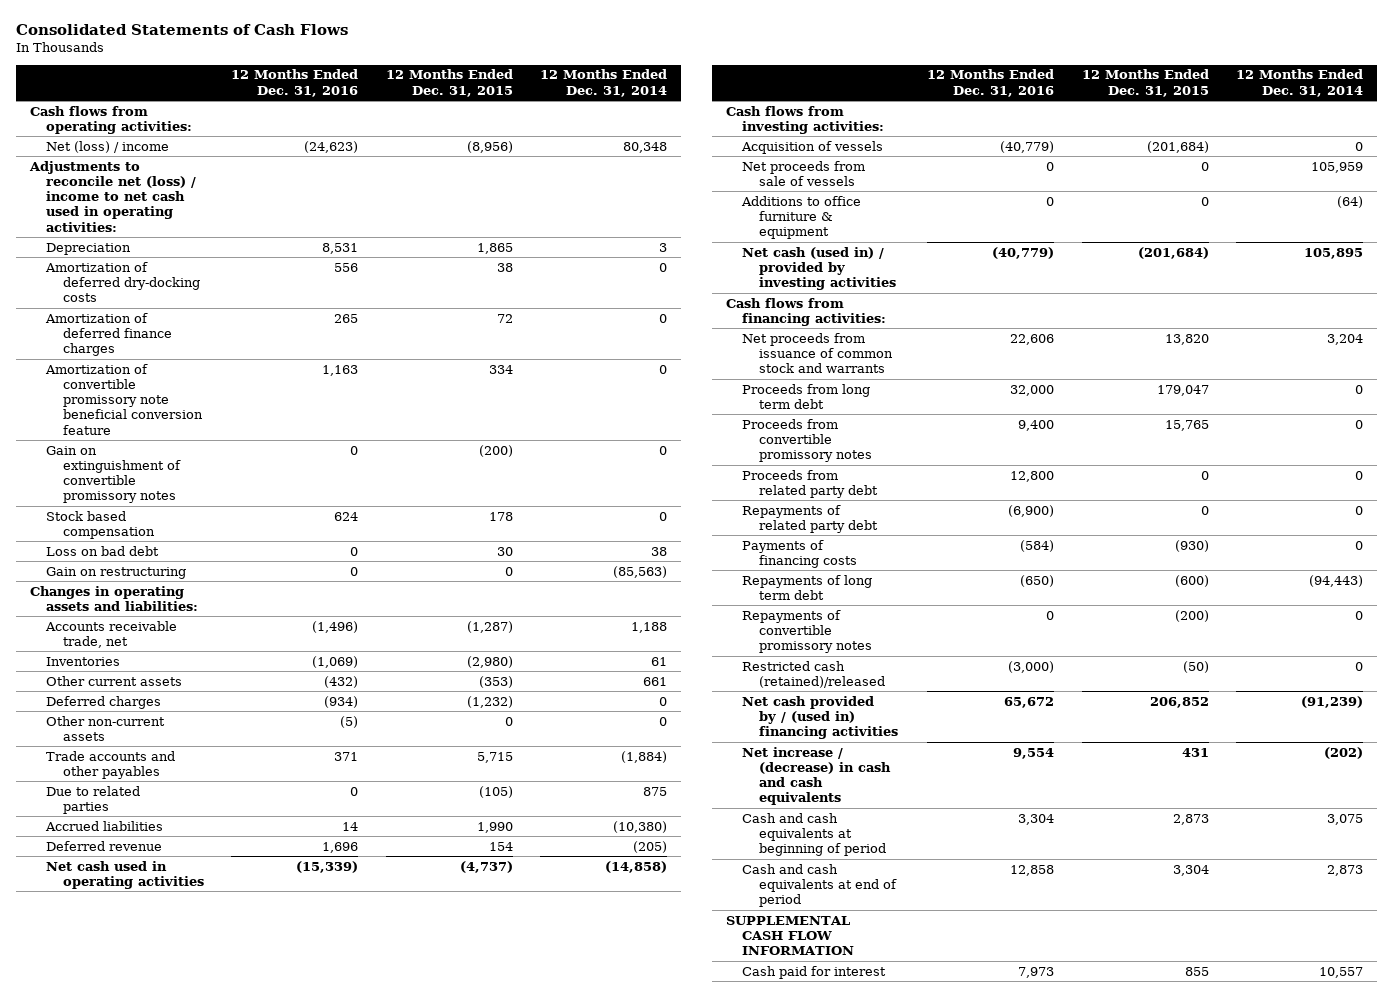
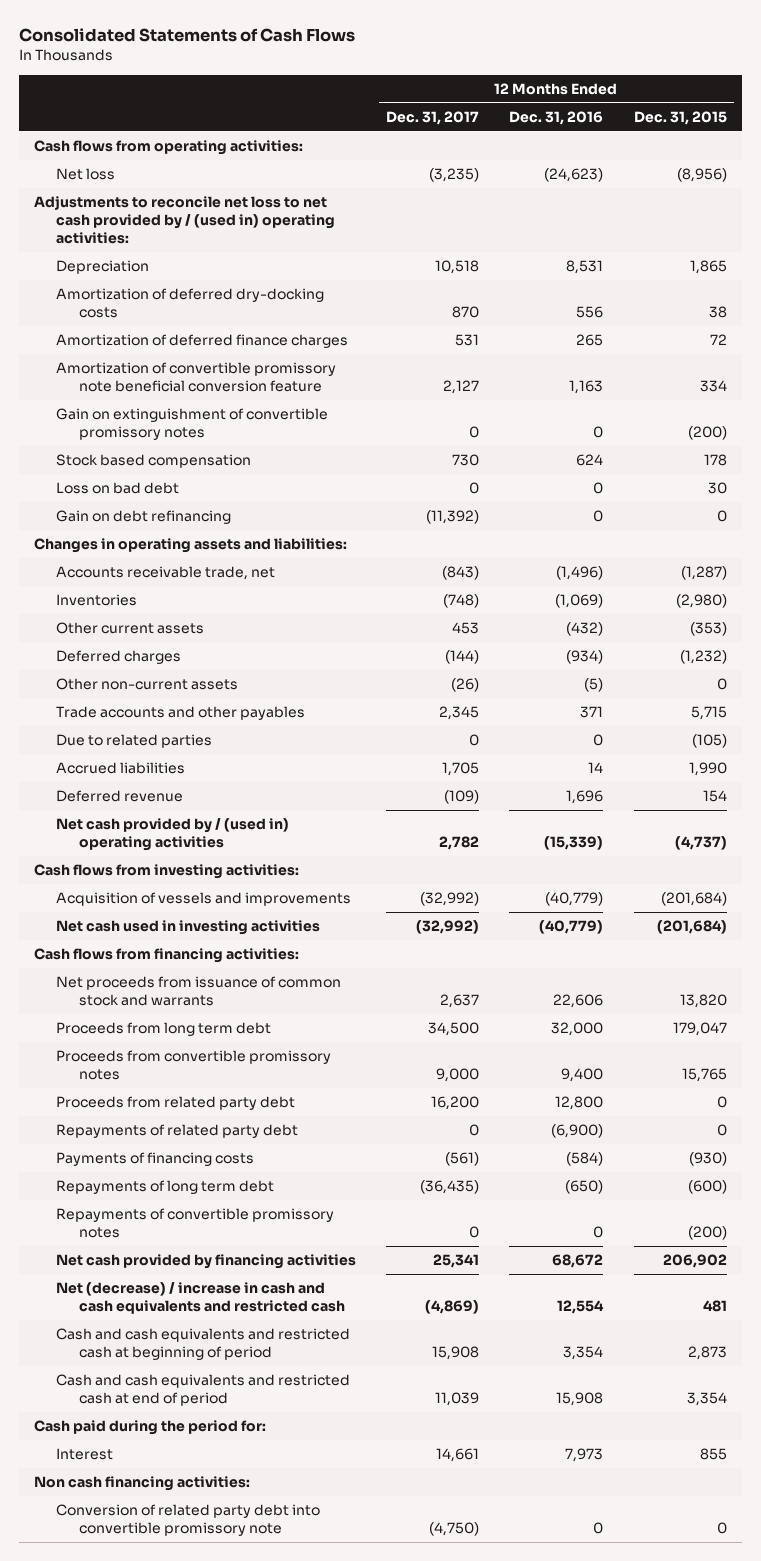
- | 12 Months Ended Dec. 31, 2016 | 12 Months Ended Dec. 31, 2015 | 12 Months Ended Dec. 31, 2014
+ | 12 Months Ended Dec. 31, 2017 | 12 Months Ended Dec. 31, 2016 | 12 Months Ended Dec. 31, 2015
- Net (loss) / income | (24,623) | (8,956) | 80,348
- Adjustments to reconcile net (loss) / income to net cash used in operating activities:
+ Net loss | (3,235) | (24,623) | (8,956)
+ Adjustments to reconcile net loss to net cash provided by / (used in) operating activities:
- Gain on restructuring | 0 | 0 | (85,563)
+ Gain on debt refinancing | (11,392) | 0 | 0
- Net cash used in operating activities | (15,339) | (4,737) | (14,858)
+ Net cash provided by / (used in) operating activities | 2,782 | (15,339) | (4,737)
- Acquisition of vessels | (40,779) | (201,684) | 0
- Net proceeds from sale of vessels | 0 | 0 | 105,959
- Additions to office furniture & equipment | 0 | 0 | (64)
- Net cash (used in) / provided by investing activities | (40,779) | (201,684) | 105,895
+ Acquisition of vessels and improvements | (32,992) | (40,779) | (201,684)
+ Net cash used in investing activities | (32,992) | (40,779) | (201,684)
- Restricted cash (retained)/released | (3,000) | (50) | 0
- Net cash provided by / (used in) financing activities | 65,672 | 206,852 | (91,239)
- Net increase / (decrease) in cash and cash equivalents | 9,554 | 431 | (202)
- Cash and cash equivalents at beginning of period | 3,304 | 2,873 | 3,075
- Cash and cash equivalents at end of period | 12,858 | 3,304 | 2,873
- SUPPLEMENTAL CASH FLOW INFORMATION
- Cash paid for interest | 7,973 | 855 | 10,557
+ Net cash provided by financing activities | 25,341 | 68,672 | 206,902
+ Net (decrease) / increase in cash and cash equivalents and restricted cash | (4,869) | 12,554 | 481
+ Cash and cash equivalents and restricted cash at beginning of period | 15,908 | 3,354 | 2,873
+ Cash and cash equivalents and restricted cash at end of period | 11,039 | 15,908 | 3,354
+ Cash paid during the period for:
+ Interest | 14,661 | 7,973 | 855
+ Non cash financing activities:
+ Conversion of related party debt into convertible promissory note | (4,750) | 0 | 0

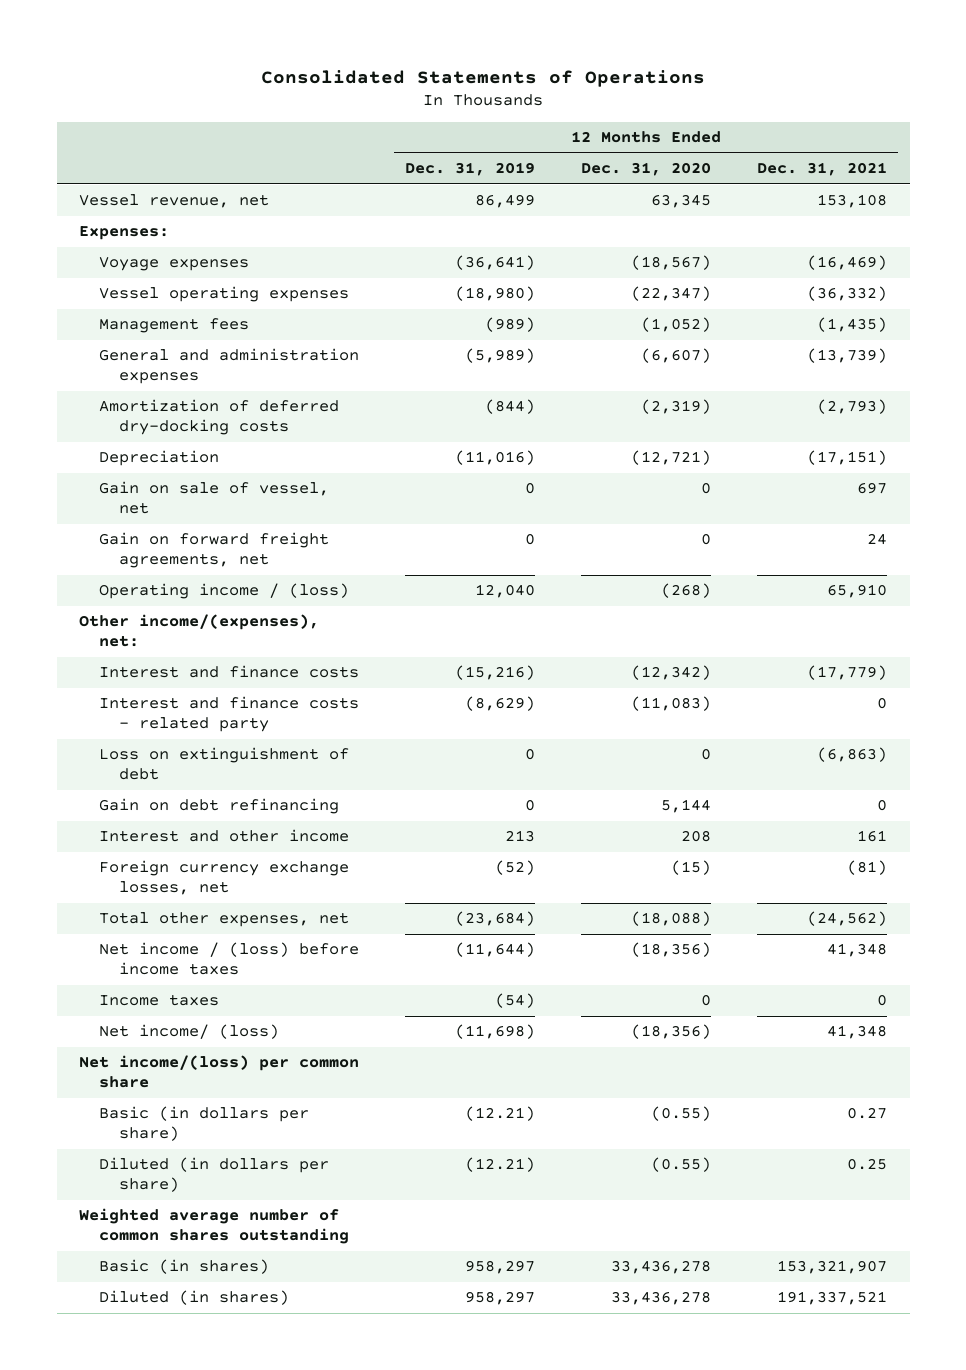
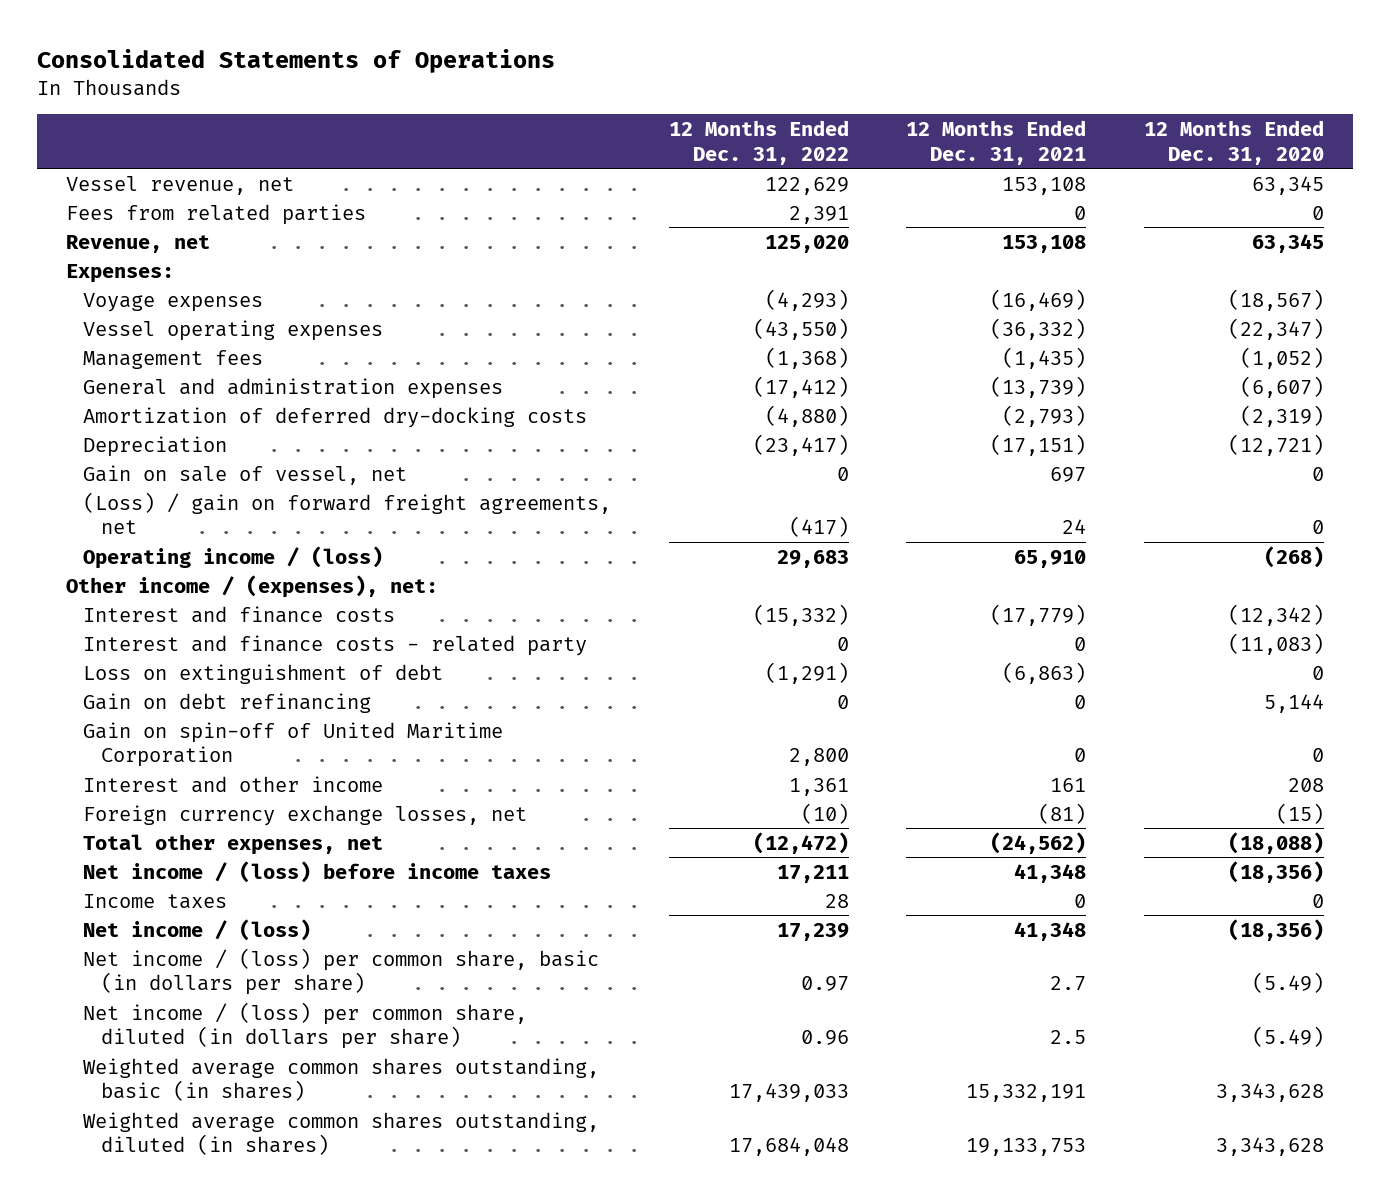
- | 12 Months Ended Dec. 31, 2019 | 12 Months Ended Dec. 31, 2020 | 12 Months Ended Dec. 31, 2021
+ | 12 Months Ended Dec. 31, 2022 | 12 Months Ended Dec. 31, 2021 | 12 Months Ended Dec. 31, 2020
+ Fees from related parties | 2,391 | 0 | 0
+ Revenue, net | 125,020 | 153,108 | 63,345
- Gain on forward freight agreements, net | 0 | 0 | 24
+ (Loss) / gain on forward freight agreements, net | (417) | 24 | 0
- Other income/(expenses), net:
+ Other income / (expenses), net:
+ Gain on spin-off of United Maritime Corporation | 2,800 | 0 | 0
- Net income/ (loss) | (11,698) | (18,356) | 41,348
- Net income/(loss) per common share
- Basic (in dollars per share) | (12.21) | (0.55) | 0.27
- Diluted (in dollars per share) | (12.21) | (0.55) | 0.25
- Weighted average number of common shares outstanding
- Basic (in shares) | 958,297 | 33,436,278 | 153,321,907
- Diluted (in shares) | 958,297 | 33,436,278 | 191,337,521
+ Net income / (loss) | 17,239 | 41,348 | (18,356)
+ Net income / (loss) per common share, basic (in dollars per share) | 0.97 | 2.7 | (5.49)
+ Net income / (loss) per common share, diluted (in dollars per share) | 0.96 | 2.5 | (5.49)
+ Weighted average common shares outstanding, basic (in shares) | 17,439,033 | 15,332,191 | 3,343,628
+ Weighted average common shares outstanding, diluted (in shares) | 17,684,048 | 19,133,753 | 3,343,628

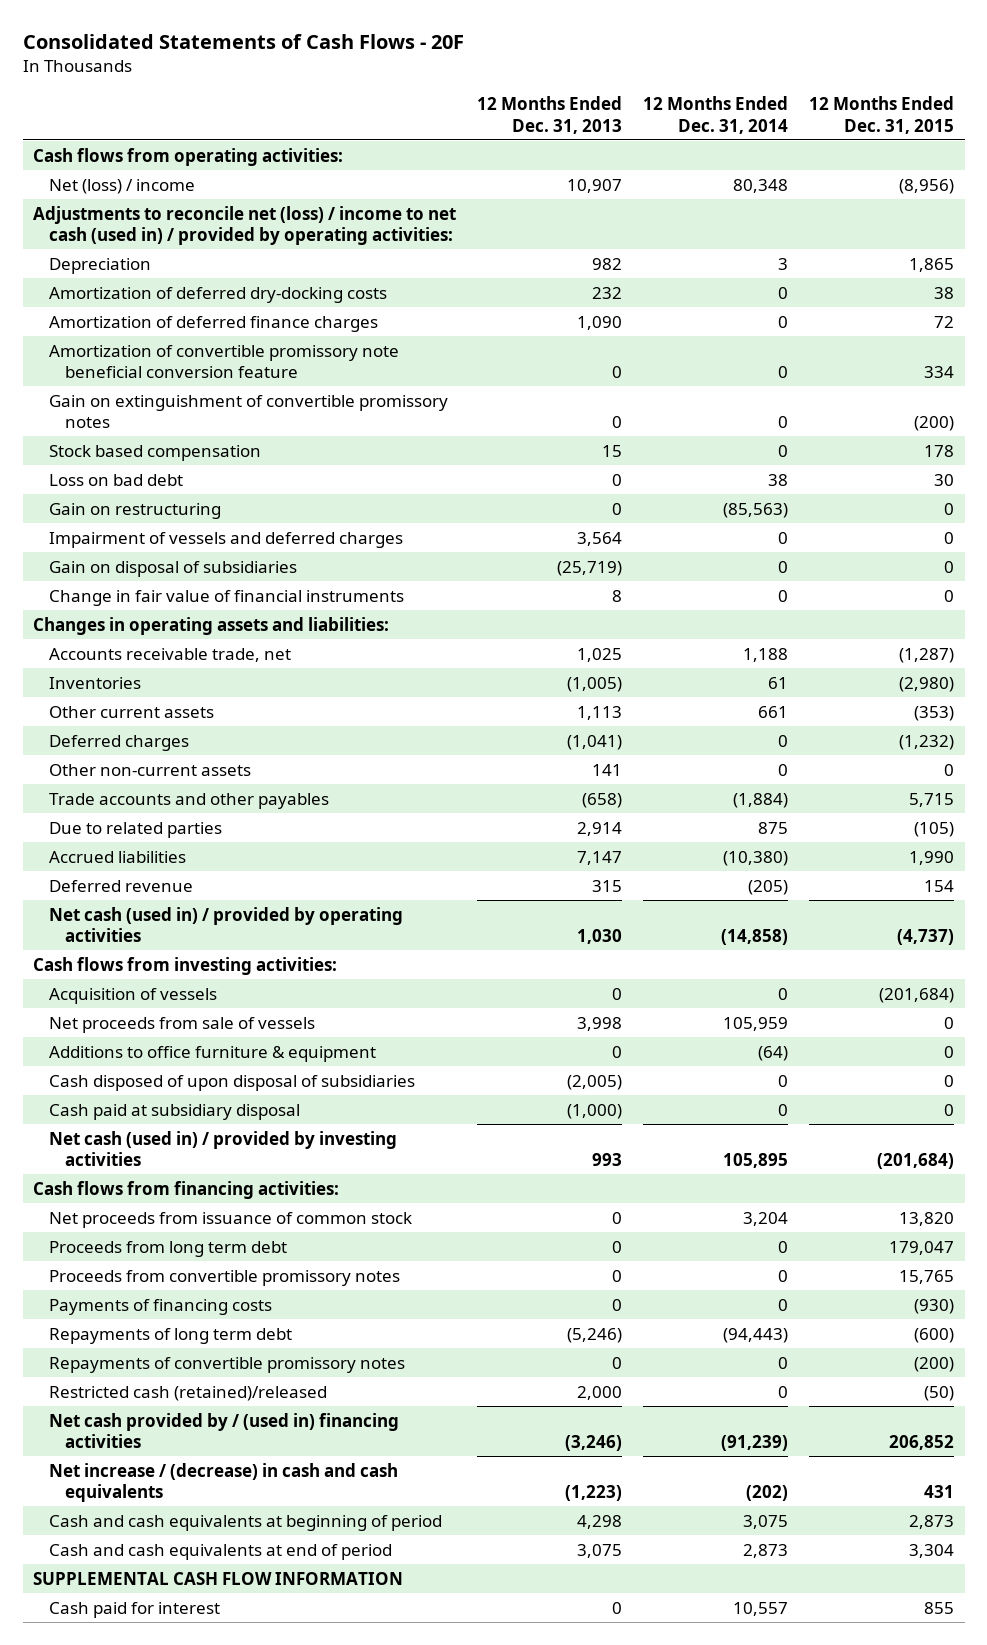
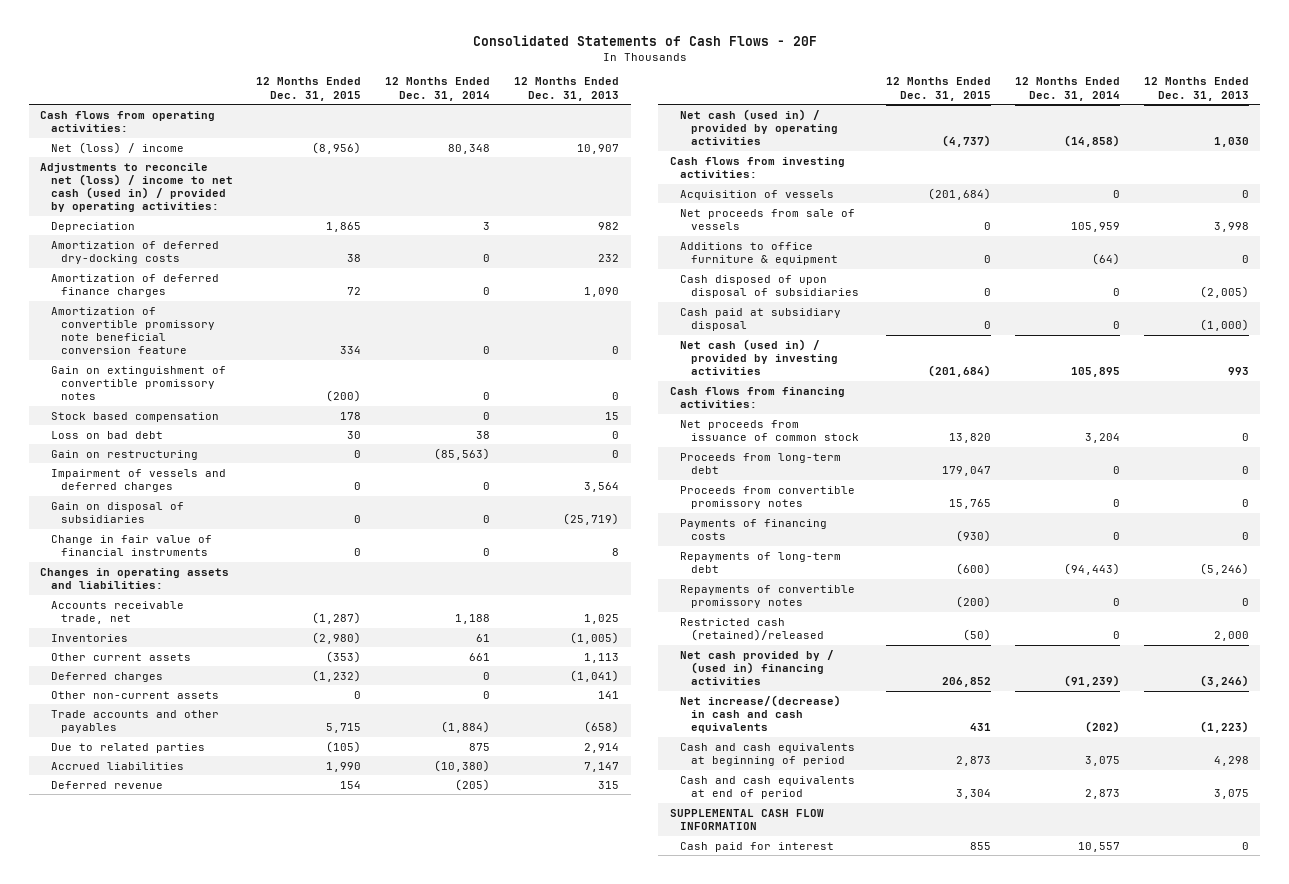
- | 12 Months Ended Dec. 31, 2013 | 12 Months Ended Dec. 31, 2014 | 12 Months Ended Dec. 31, 2015
+ | 12 Months Ended Dec. 31, 2015 | 12 Months Ended Dec. 31, 2014 | 12 Months Ended Dec. 31, 2013
- Proceeds from long term debt | 0 | 0 | 179,047
+ Proceeds from long-term debt | 179,047 | 0 | 0
- Repayments of long term debt | (5,246) | (94,443) | (600)
+ Repayments of long-term debt | (600) | (94,443) | (5,246)
- Net increase / (decrease) in cash and cash equivalents | (1,223) | (202) | 431
+ Net increase/(decrease) in cash and cash equivalents | 431 | (202) | (1,223)

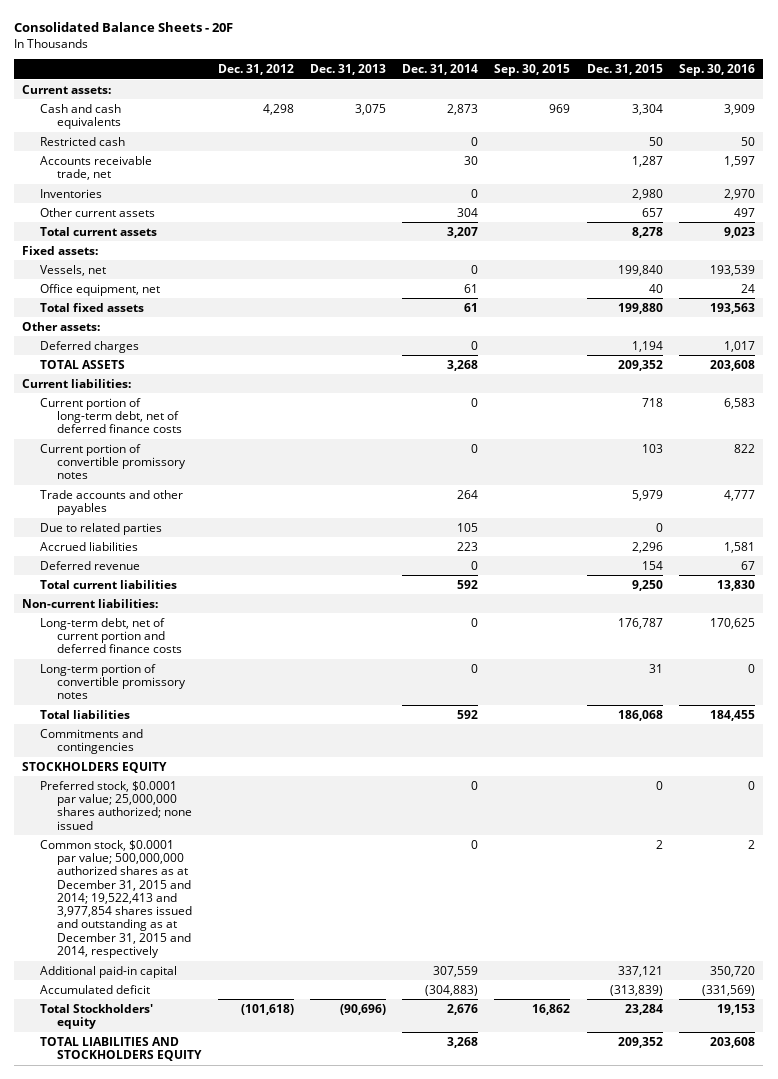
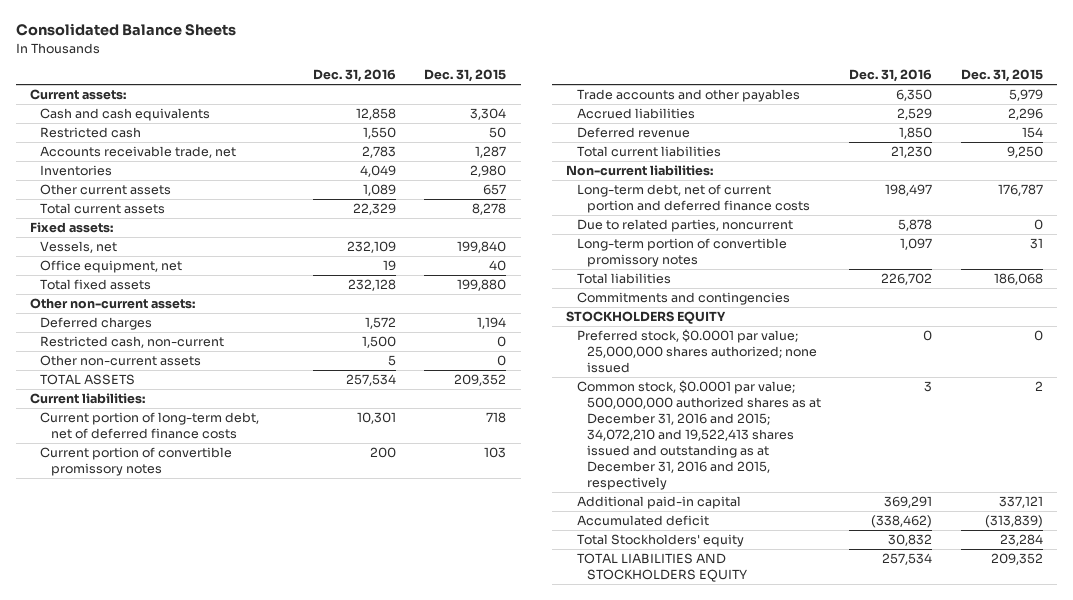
- Consolidated Balance Sheets - 20F
+ Consolidated Balance Sheets
- | Dec. 31, 2012 | Dec. 31, 2013 | Dec. 31, 2014 | Sep. 30, 2015 | Dec. 31, 2015 | Sep. 30, 2016
+ | Dec. 31, 2016 | Dec. 31, 2015
- Other assets:
+ Other non-current assets:
+ Restricted cash, non-current | 1,500 | 0
+ Other non-current assets | 5 | 0
- Due to related parties | | | 105 | | 0 |
+ Due to related parties, noncurrent | 5,878 | 0
- Common stock, $0.0001 par value; 500,000,000 authorized shares as at December 31, 2015 and 2014; 19,522,413 and 3,977,854 shares issued and outstanding as at December 31, 2015 and 2014, respectively | | | 0 | | 2 | 2
+ Common stock, $0.0001 par value; 500,000,000 authorized shares as at December 31, 2016 and 2015; 34,072,210 and 19,522,413 shares issued and outstanding as at December 31, 2016 and 2015, respectively | 3 | 2

